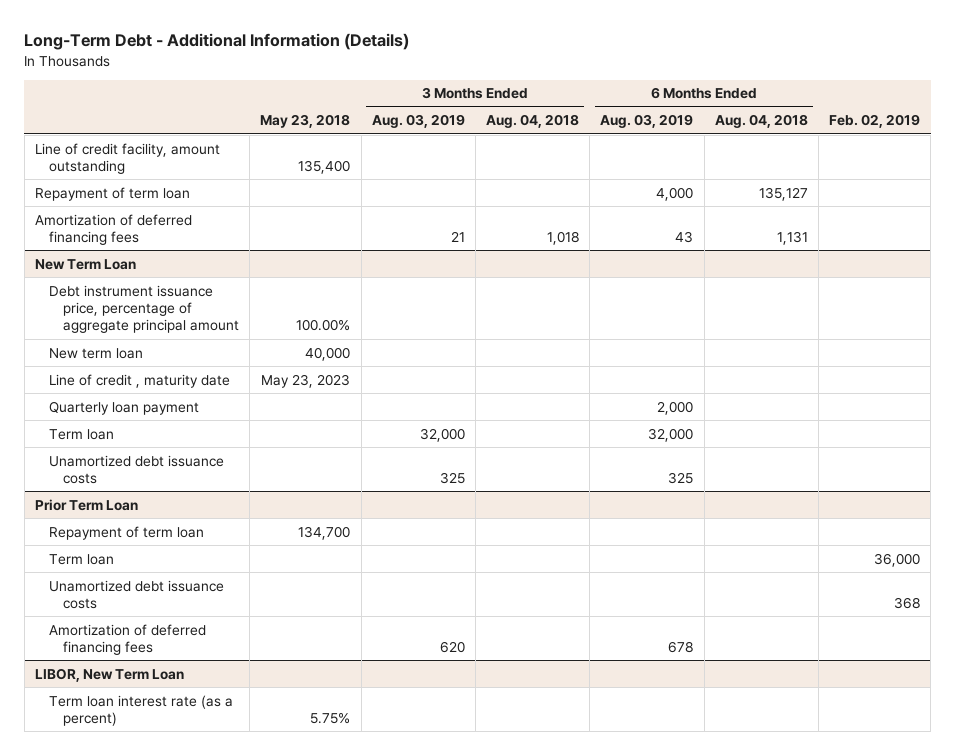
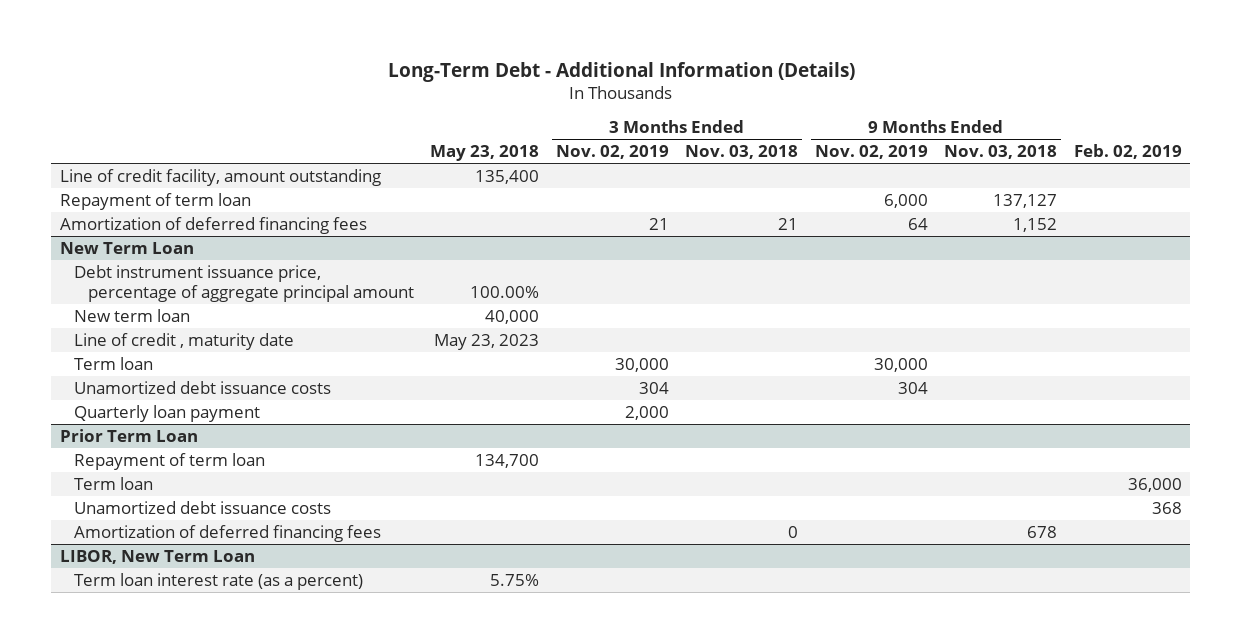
- | May 23, 2018 | 3 Months Ended Aug. 03, 2019 | 3 Months Ended Aug. 04, 2018 | 6 Months Ended Aug. 03, 2019 | 6 Months Ended Aug. 04, 2018 | Feb. 02, 2019
+ | May 23, 2018 | 3 Months Ended Nov. 02, 2019 | 3 Months Ended Nov. 03, 2018 | 9 Months Ended Nov. 02, 2019 | 9 Months Ended Nov. 03, 2018 | Feb. 02, 2019
@ New Term Loan
moved down: Quarterly loan payment | | 2,000 | | | |

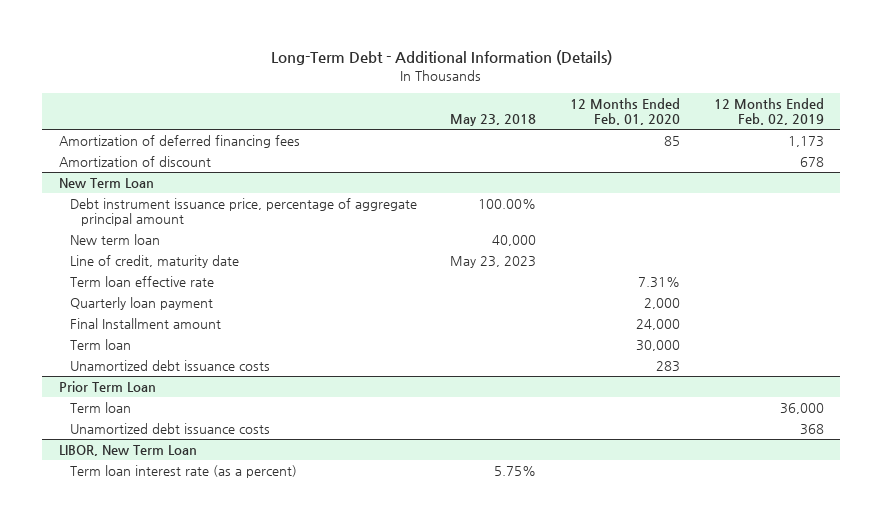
- | May 23, 2018 | 3 Months Ended Nov. 02, 2019 | 3 Months Ended Nov. 03, 2018 | 9 Months Ended Nov. 02, 2019 | 9 Months Ended Nov. 03, 2018 | Feb. 02, 2019
+ | May 23, 2018 | 12 Months Ended Feb. 01, 2020 | 12 Months Ended Feb. 02, 2019
- Line of credit facility, amount outstanding | 135,400 | | | | |
- Repayment of term loan | | | | 6,000 | 137,127 |
+ Amortization of discount | | | 678
@ New Term Loan
- Line of credit , maturity date | May 23, 2023 | | | | |
+ Line of credit, maturity date | May 23, 2023 | |
+ Term loan effective rate | | 7.31% |
moved up: Quarterly loan payment | | 2,000 |
+ Final Installment amount | | 24,000 |
@ Prior Term Loan
- Repayment of term loan | 134,700 | | | | |
- Amortization of deferred financing fees | | | 0 | | 678 |

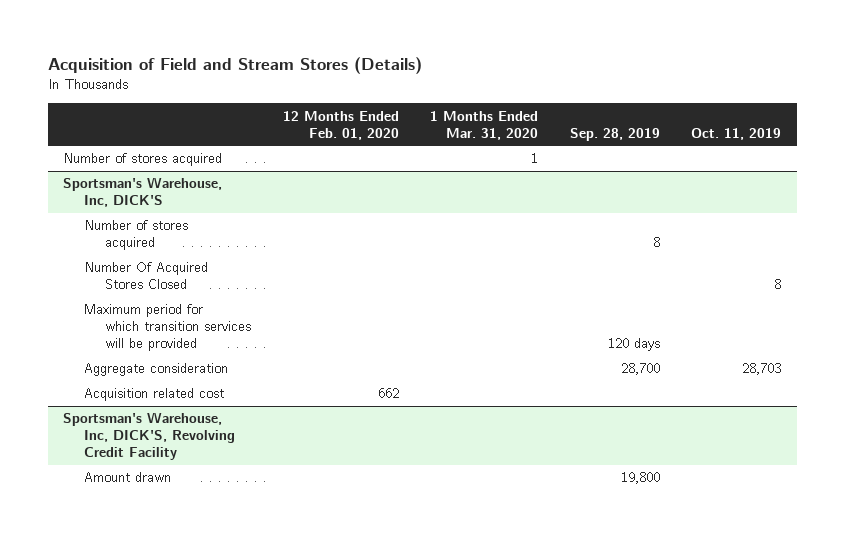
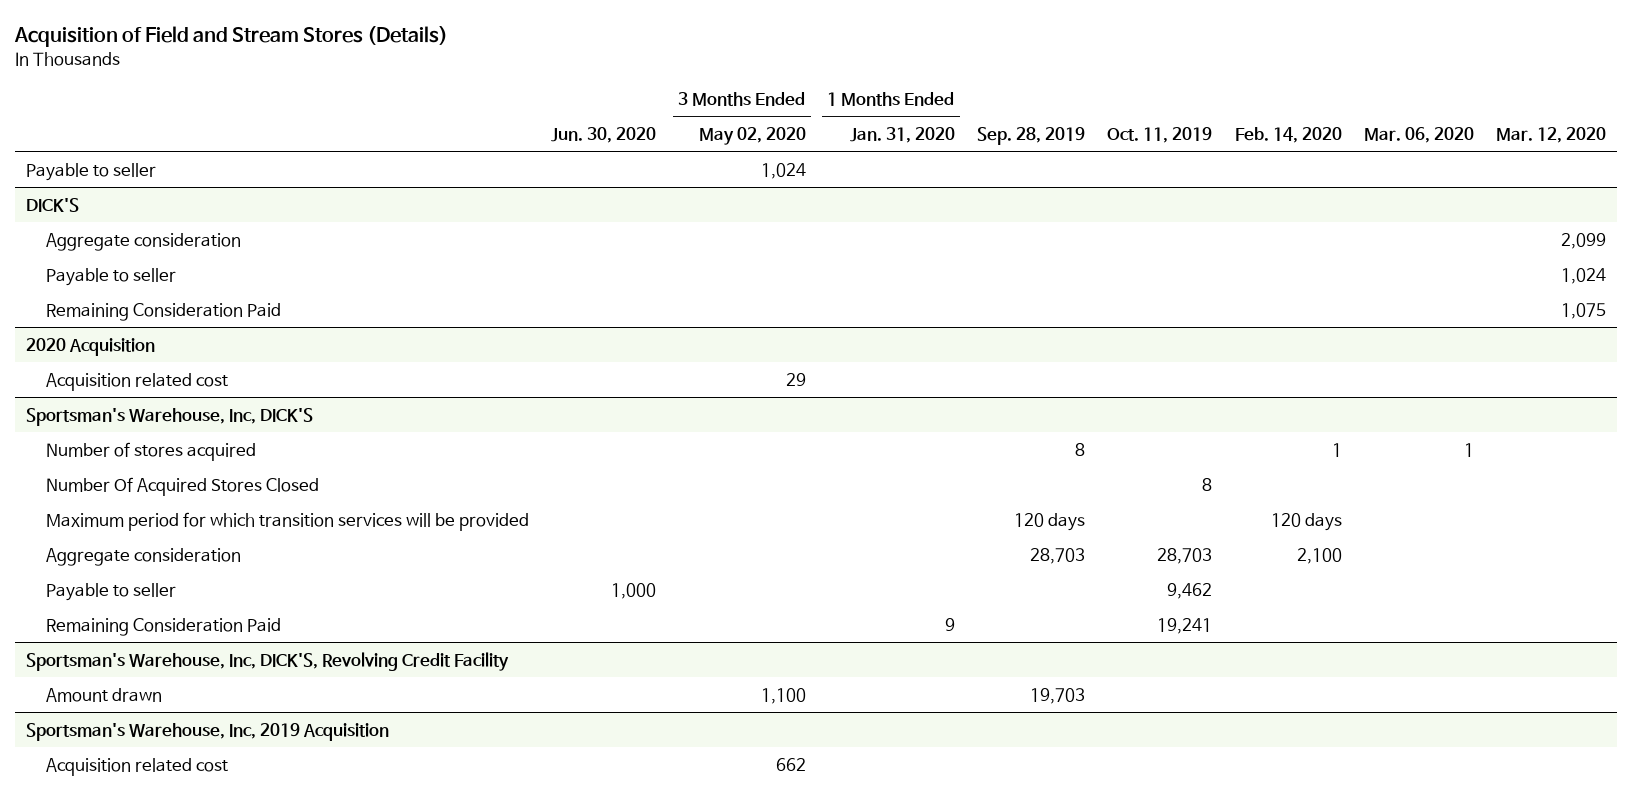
- | 12 Months Ended Feb. 01, 2020 | 1 Months Ended Mar. 31, 2020 | Sep. 28, 2019 | Oct. 11, 2019
+ | Jun. 30, 2020 | 3 Months Ended May 02, 2020 | 1 Months Ended Jan. 31, 2020 | Sep. 28, 2019 | Oct. 11, 2019 | Feb. 14, 2020 | Mar. 06, 2020 | Mar. 12, 2020
- Number of stores acquired | | 1 | |
+ Payable to seller | | 1,024 | | | | | |
+ DICK'S
+ Aggregate consideration | | | | | | | | 2,099
+ Payable to seller | | | | | | | | 1,024
+ Remaining Consideration Paid | | | | | | | | 1,075
+ 2020 Acquisition
+ Acquisition related cost | | 29 | | | | | |
@ Sportsman's Warehouse, Inc, DICK'S
- Aggregate consideration | | | 28,700 | 28,703
- Acquisition related cost | 662 | | |
+ Aggregate consideration | | | | 28,703 | 28,703 | 2,100 | |
+ Payable to seller | 1,000 | | | | 9,462 | | |
+ Remaining Consideration Paid | | | 9 | | 19,241 | | |
@ Sportsman's Warehouse, Inc, DICK'S, Revolving Credit Facility
- Amount drawn | | | 19,800 |
+ Amount drawn | | 1,100 | | 19,703 | | | |
+ Sportsman's Warehouse, Inc, 2019 Acquisition
+ Acquisition related cost | | 662 | | | | | |

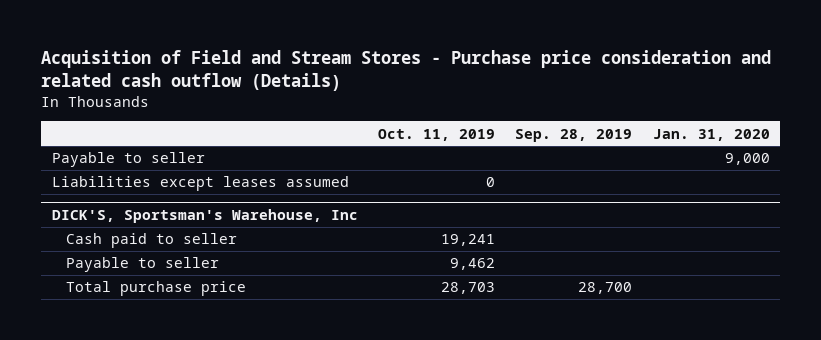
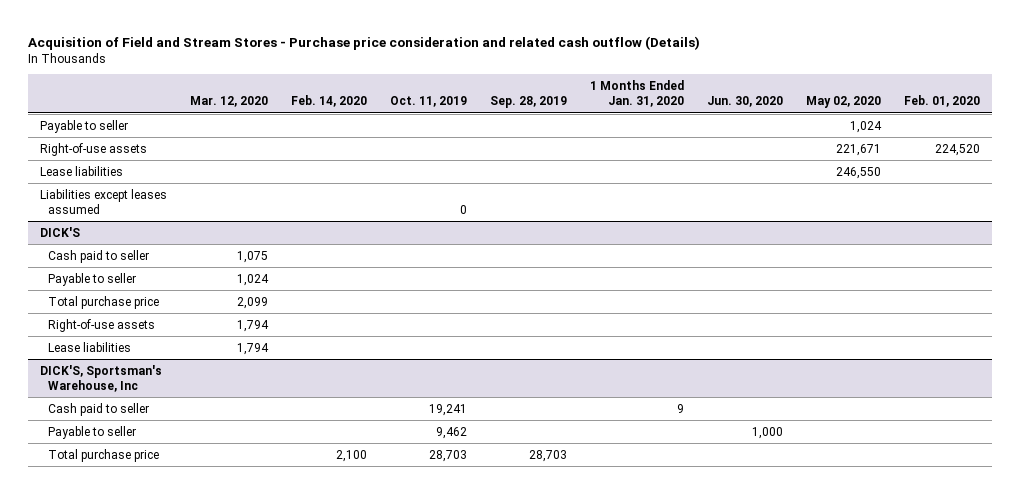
- | Oct. 11, 2019 | Sep. 28, 2019 | Jan. 31, 2020
+ | Mar. 12, 2020 | Feb. 14, 2020 | Oct. 11, 2019 | Sep. 28, 2019 | 1 Months Ended Jan. 31, 2020 | Jun. 30, 2020 | May 02, 2020 | Feb. 01, 2020
+ Right-of-use assets | | | | | | | 221,671 | 224,520
+ Lease liabilities | | | | | | | 246,550 |
+ DICK'S
+ Cash paid to seller | 1,075 | | | | | | |
+ Payable to seller | 1,024 | | | | | | |
+ Total purchase price | 2,099 | | | | | | |
+ Right-of-use assets | 1,794 | | | | | | |
+ Lease liabilities | 1,794 | | | | | | |
@ DICK'S, Sportsman's Warehouse, Inc
- Total purchase price | 28,703 | 28,700 |
+ Total purchase price | | 2,100 | 28,703 | 28,703 | | | |

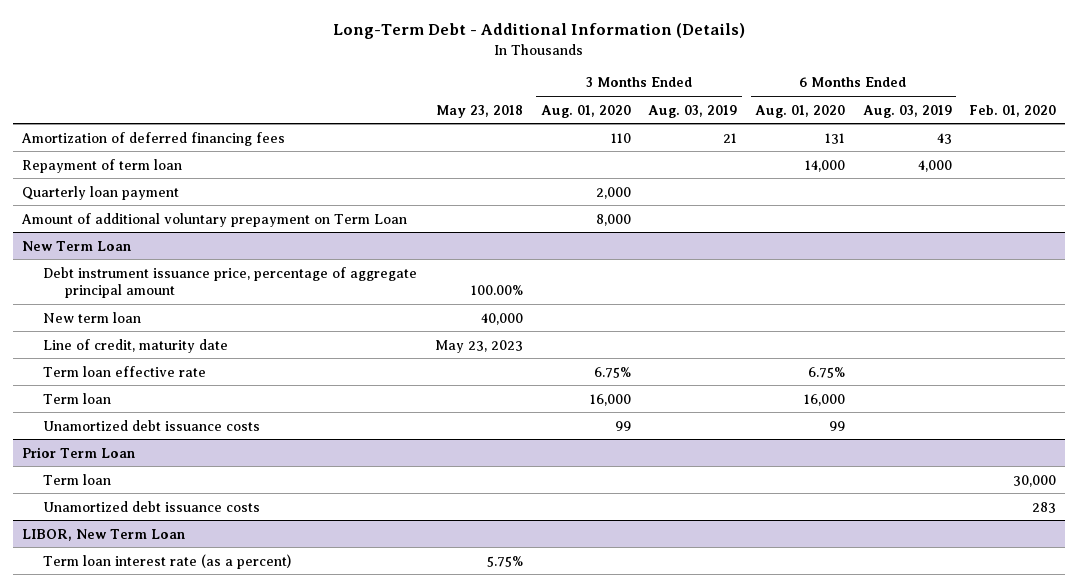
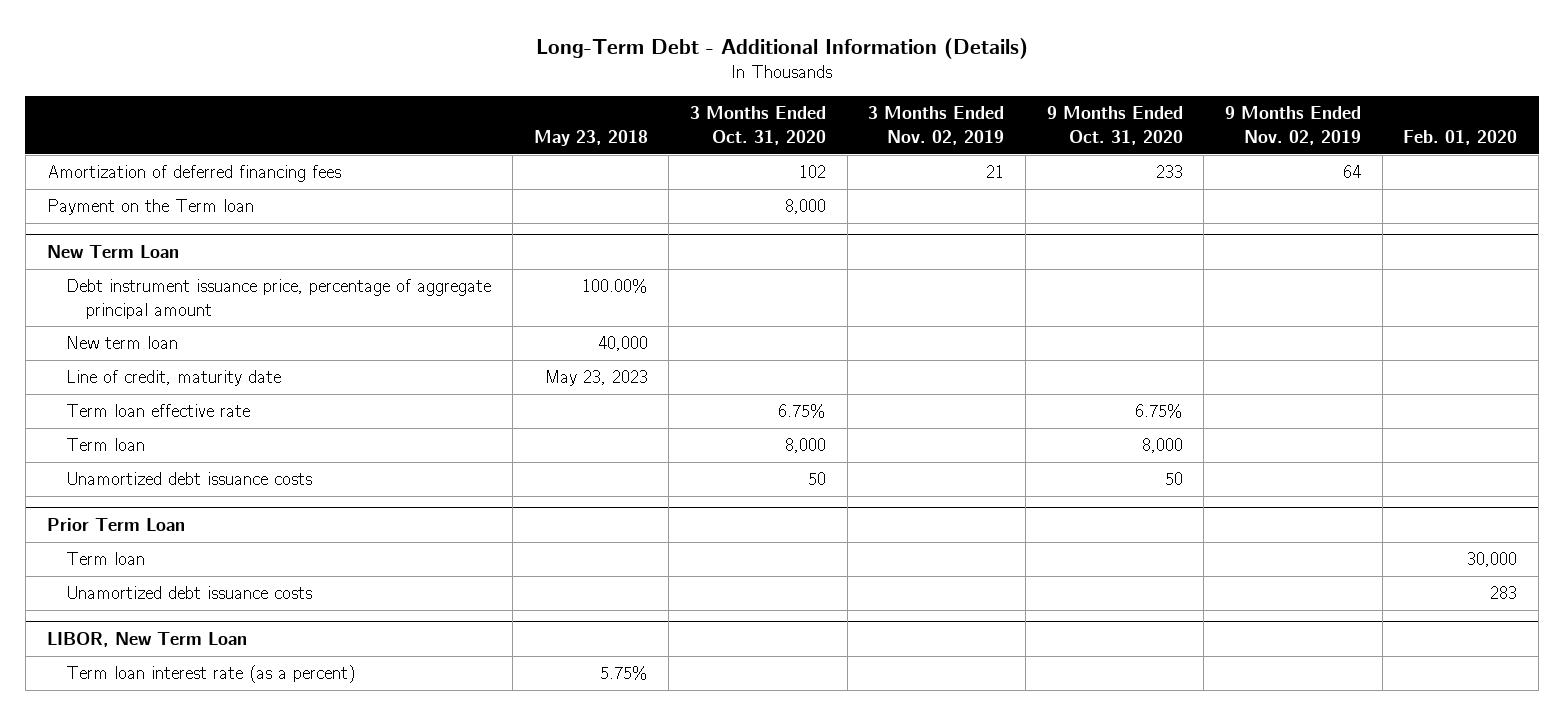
- | May 23, 2018 | 3 Months Ended Aug. 01, 2020 | 3 Months Ended Aug. 03, 2019 | 6 Months Ended Aug. 01, 2020 | 6 Months Ended Aug. 03, 2019 | Feb. 01, 2020
+ | May 23, 2018 | 3 Months Ended Oct. 31, 2020 | 3 Months Ended Nov. 02, 2019 | 9 Months Ended Oct. 31, 2020 | 9 Months Ended Nov. 02, 2019 | Feb. 01, 2020
- Repayment of term loan | | | | 14,000 | 4,000 |
- Quarterly loan payment | | 2,000 | | | |
- Amount of additional voluntary prepayment on Term Loan | | 8,000 | | | |
+ Payment on the Term loan | | 8,000 | | | |

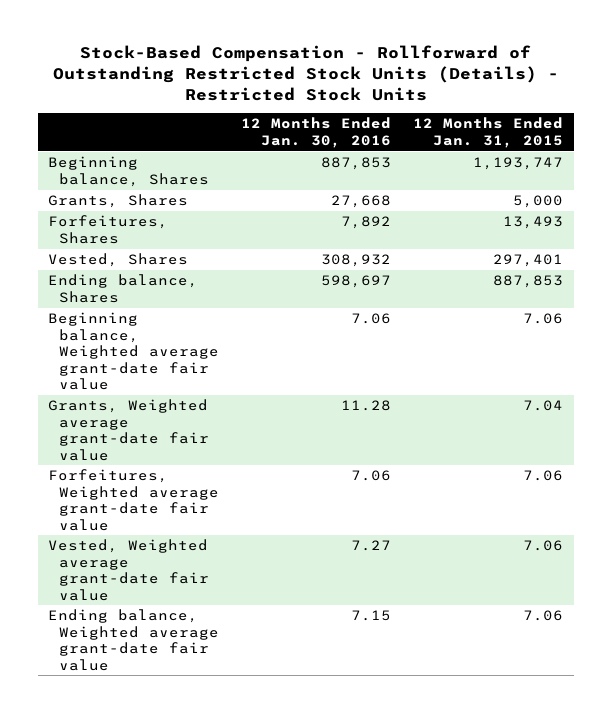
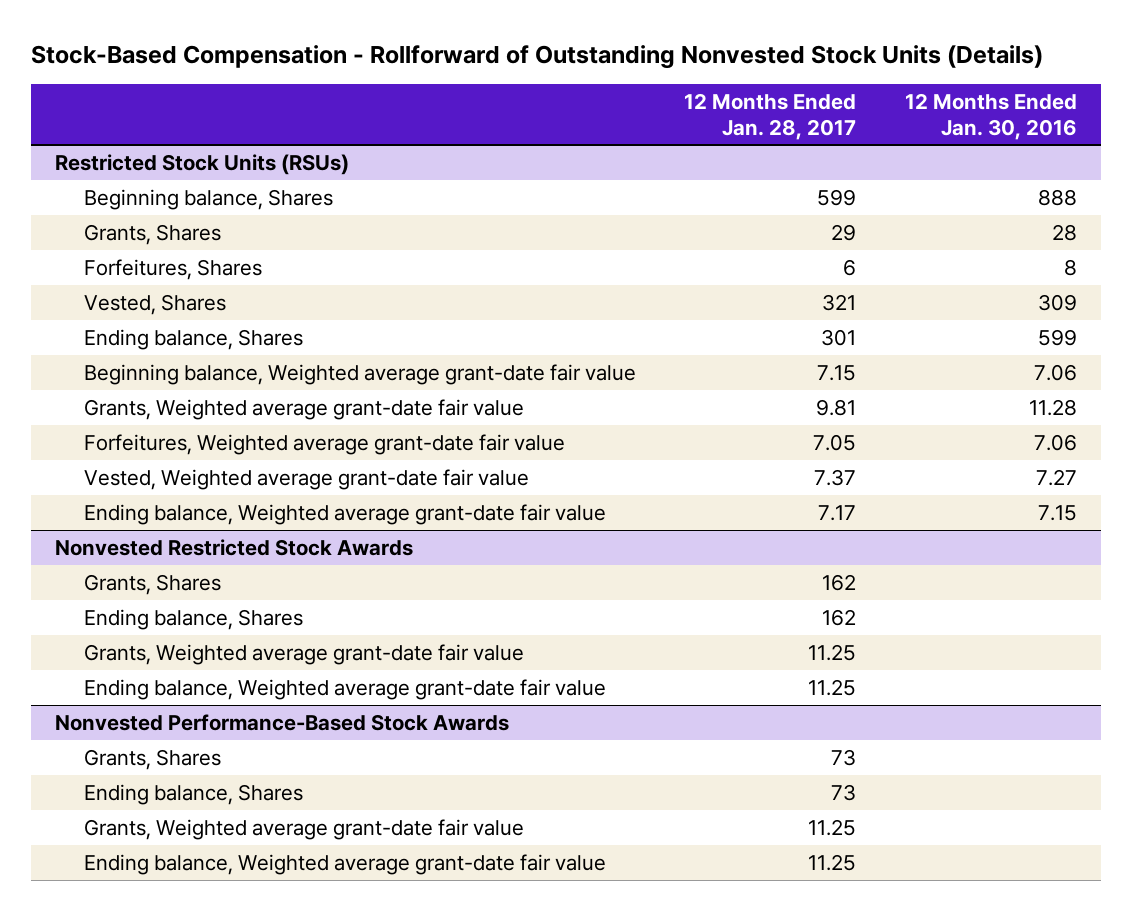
- Stock-Based Compensation - Rollforward of Outstanding Restricted Stock Units (Details) - Restricted Stock Units
+ Stock-Based Compensation - Rollforward of Outstanding Nonvested Stock Units (Details)
- | 12 Months Ended Jan. 30, 2016 | 12 Months Ended Jan. 31, 2015
+ | 12 Months Ended Jan. 28, 2017 | 12 Months Ended Jan. 30, 2016
- Beginning balance, Shares | 887,853 | 1,193,747
- Grants, Shares | 27,668 | 5,000
- Forfeitures, Shares | 7,892 | 13,493
- Vested, Shares | 308,932 | 297,401
- Ending balance, Shares | 598,697 | 887,853
+ Restricted Stock Units (RSUs)
+ Beginning balance, Shares | 599 | 888
+ Grants, Shares | 29 | 28
+ Forfeitures, Shares | 6 | 8
+ Vested, Shares | 321 | 309
+ Ending balance, Shares | 301 | 599
+ Nonvested Restricted Stock Awards
+ Grants, Shares | 162 |
+ Ending balance, Shares | 162 |
+ Grants, Weighted average grant-date fair value | 11.25 |
+ Ending balance, Weighted average grant-date fair value | 11.25 |
+ Nonvested Performance-Based Stock Awards
+ Grants, Shares | 73 |
+ Ending balance, Shares | 73 |
+ Grants, Weighted average grant-date fair value | 11.25 |
+ Ending balance, Weighted average grant-date fair value | 11.25 |

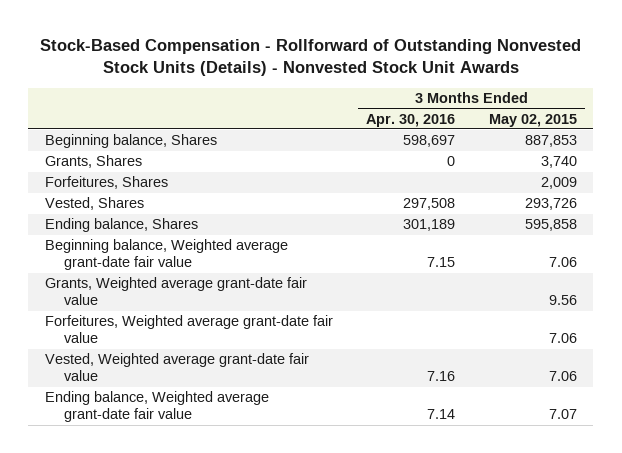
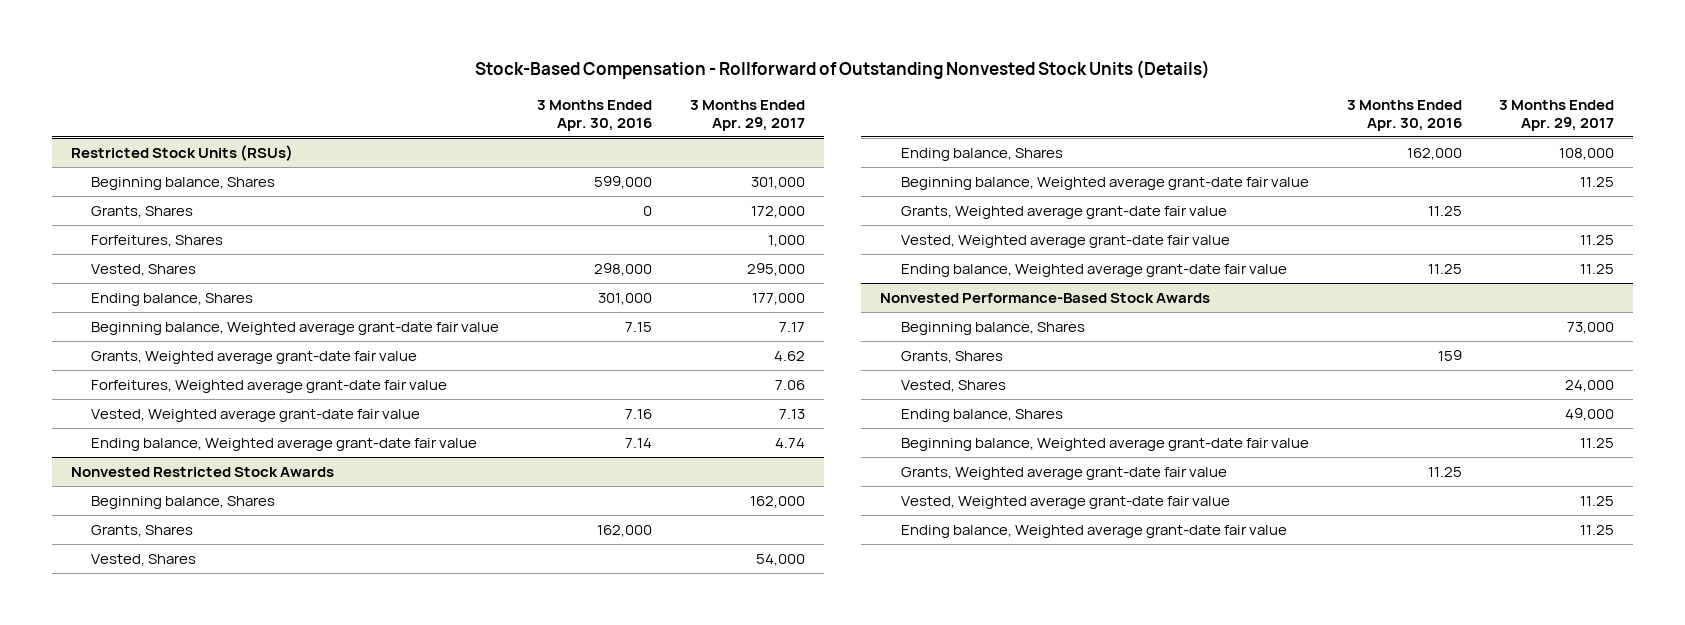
- Stock-Based Compensation - Rollforward of Outstanding Nonvested Stock Units (Details) - Nonvested Stock Unit Awards
+ Stock-Based Compensation - Rollforward of Outstanding Nonvested Stock Units (Details)
- | 3 Months Ended Apr. 30, 2016 | 3 Months Ended May 02, 2015
+ | 3 Months Ended Apr. 30, 2016 | 3 Months Ended Apr. 29, 2017
- Beginning balance, Shares | 598,697 | 887,853
+ Restricted Stock Units (RSUs)
+ Beginning balance, Shares | 599,000 | 301,000
- Vested, Shares | 297,508 | 293,726
- Ending balance, Shares | 301,189 | 595,858
+ Vested, Shares | 298,000 | 295,000
+ Ending balance, Shares | 301,000 | 177,000
+ Nonvested Restricted Stock Awards
+ Beginning balance, Shares | | 162,000
+ Grants, Shares | 162,000 |
+ Vested, Shares | | 54,000
+ Ending balance, Shares | 162,000 | 108,000
+ Beginning balance, Weighted average grant-date fair value | | 11.25
+ Grants, Weighted average grant-date fair value | 11.25 |
+ Vested, Weighted average grant-date fair value | | 11.25
+ Ending balance, Weighted average grant-date fair value | 11.25 | 11.25
+ Nonvested Performance-Based Stock Awards
+ Beginning balance, Shares | | 73,000
+ Grants, Shares | 159 |
+ Vested, Shares | | 24,000
+ Ending balance, Shares | | 49,000
+ Beginning balance, Weighted average grant-date fair value | | 11.25
+ Grants, Weighted average grant-date fair value | 11.25 |
+ Vested, Weighted average grant-date fair value | | 11.25
+ Ending balance, Weighted average grant-date fair value | | 11.25

